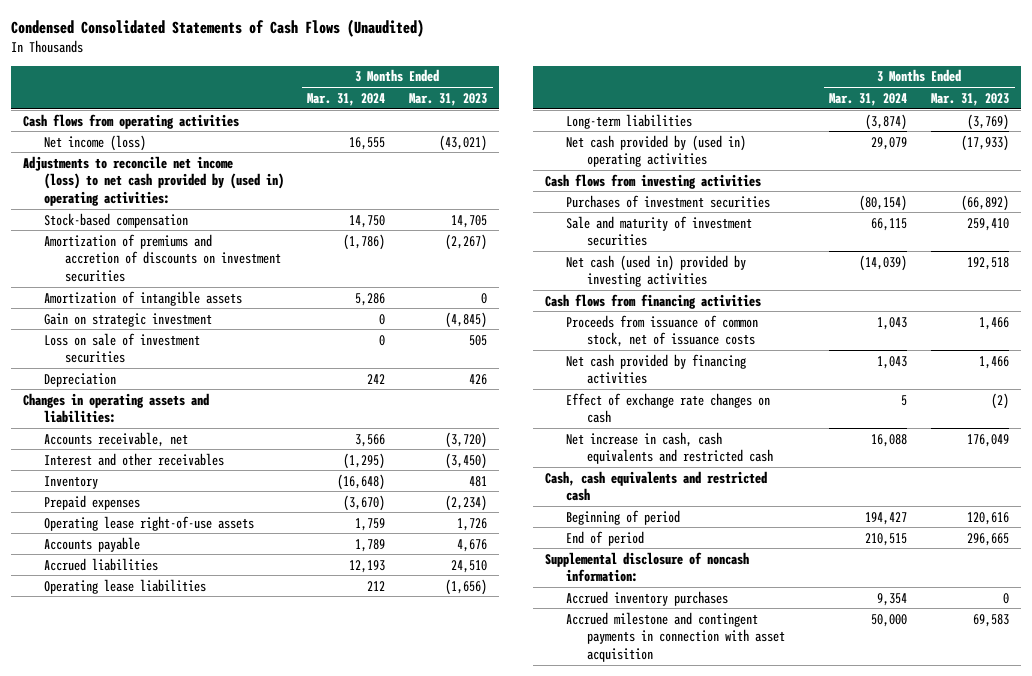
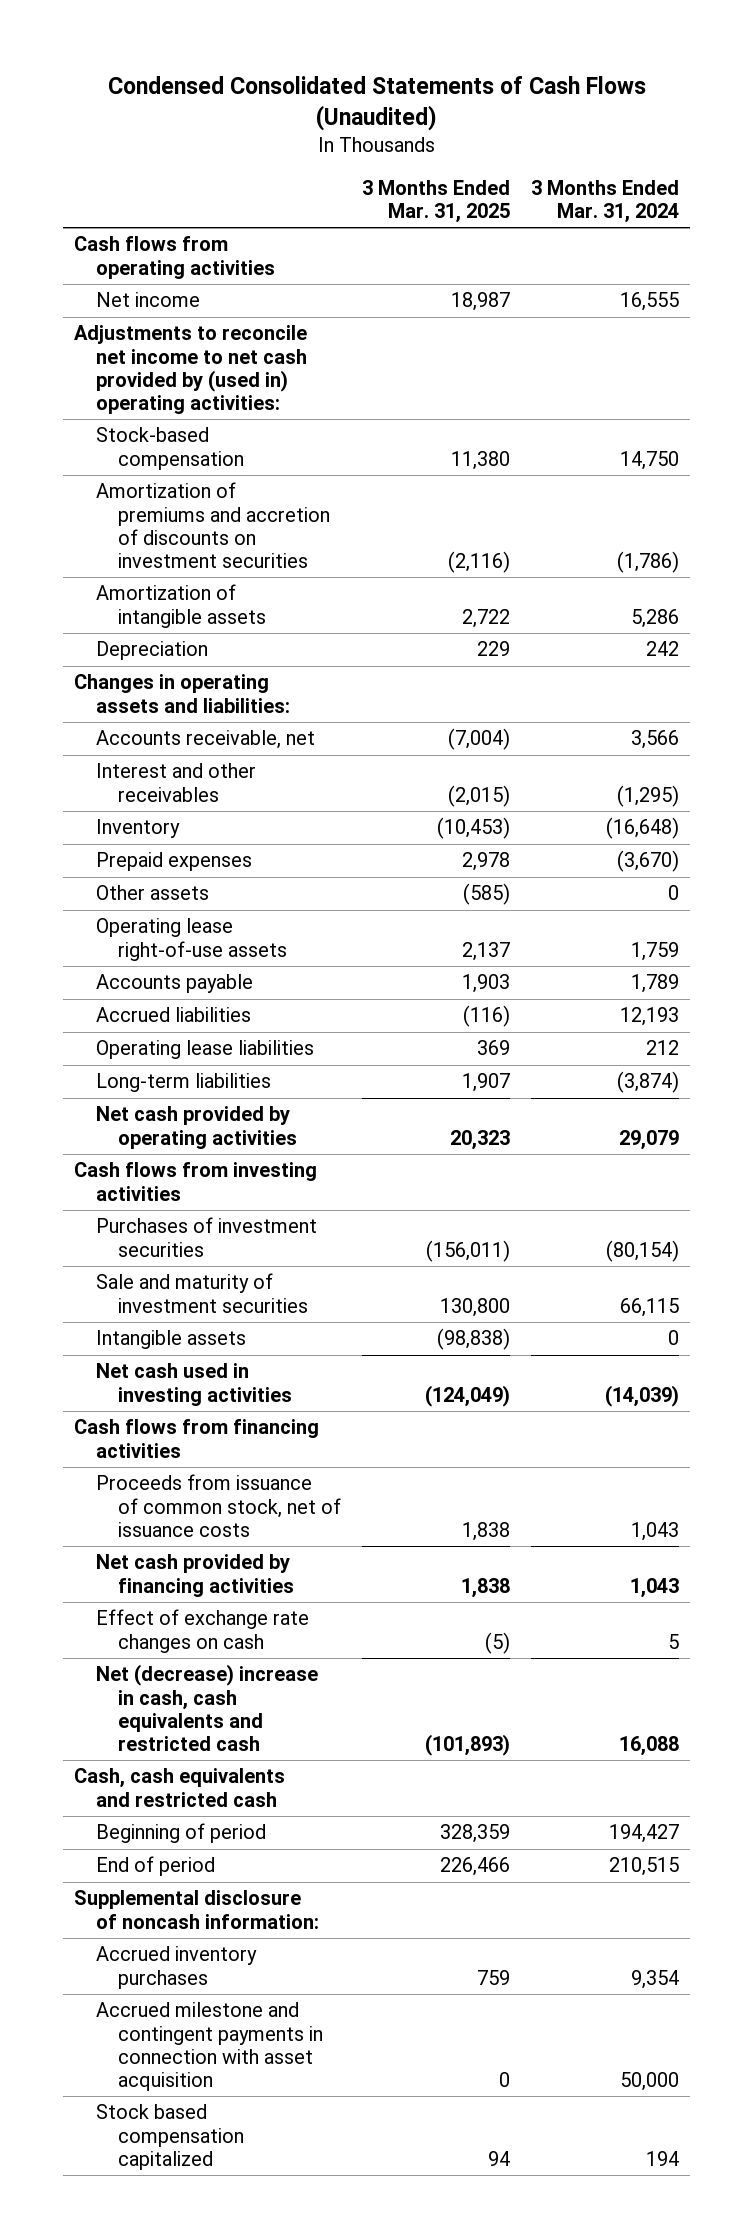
- | 3 Months Ended Mar. 31, 2024 | 3 Months Ended Mar. 31, 2023
+ | 3 Months Ended Mar. 31, 2025 | 3 Months Ended Mar. 31, 2024
- Net income (loss) | 16,555 | (43,021)
- Adjustments to reconcile net income (loss) to net cash provided by (used in) operating activities:
+ Net income | 18,987 | 16,555
+ Adjustments to reconcile net income to net cash provided by (used in) operating activities:
- Gain on strategic investment | 0 | (4,845)
- Loss on sale of investment securities | 0 | 505
+ Other assets | (585) | 0
- Net cash provided by (used in) operating activities | 29,079 | (17,933)
+ Net cash provided by operating activities | 20,323 | 29,079
- Net cash (used in) provided by investing activities | (14,039) | 192,518
+ Intangible assets | (98,838) | 0
+ Net cash used in investing activities | (124,049) | (14,039)
- Net increase in cash, cash equivalents and restricted cash | 16,088 | 176,049
+ Net (decrease) increase in cash, cash equivalents and restricted cash | (101,893) | 16,088
+ Stock based compensation capitalized | 94 | 194

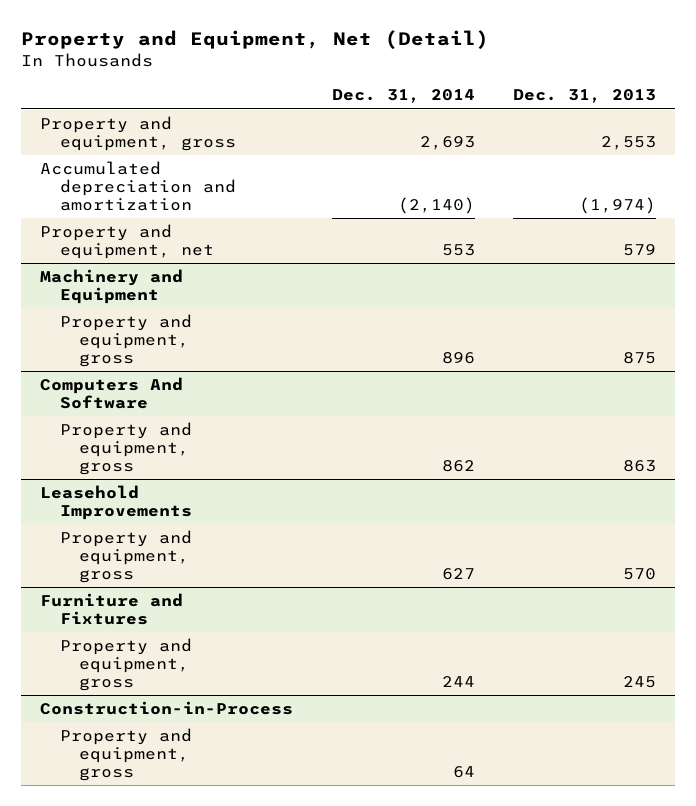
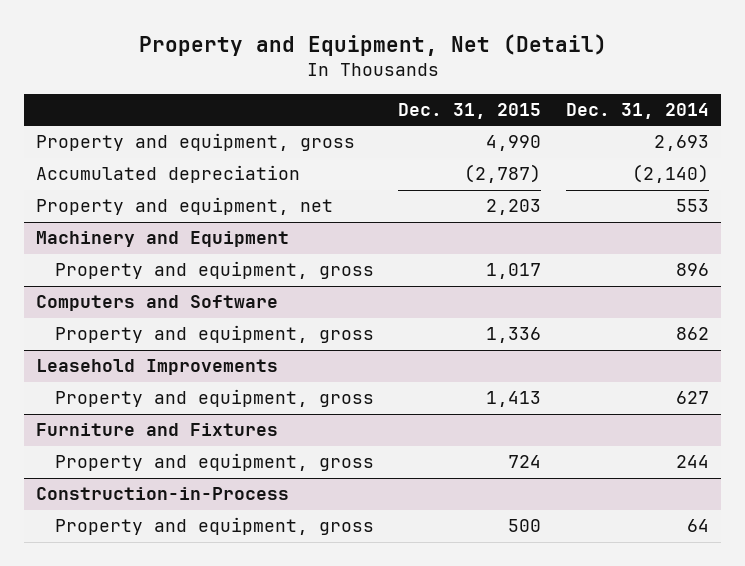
- | Dec. 31, 2014 | Dec. 31, 2013
+ | Dec. 31, 2015 | Dec. 31, 2014
- Accumulated depreciation and amortization | (2,140) | (1,974)
+ Accumulated depreciation | (2,787) | (2,140)
- Computers And Software
+ Computers and Software

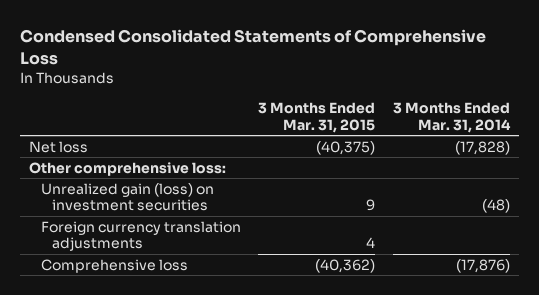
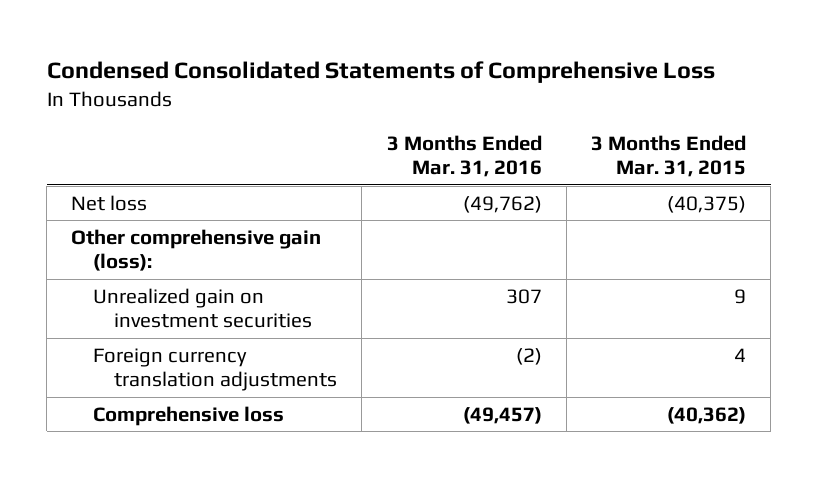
- | 3 Months Ended Mar. 31, 2015 | 3 Months Ended Mar. 31, 2014
+ | 3 Months Ended Mar. 31, 2016 | 3 Months Ended Mar. 31, 2015
- Other comprehensive loss:
- Unrealized gain (loss) on investment securities | 9 | (48)
+ Other comprehensive gain (loss):
+ Unrealized gain on investment securities | 307 | 9

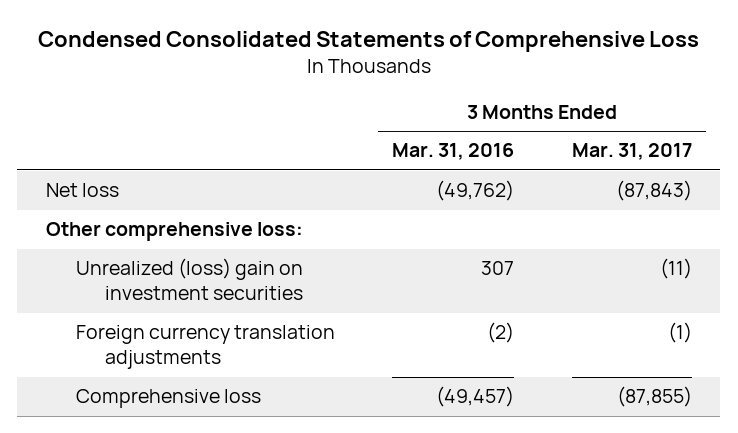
- | 3 Months Ended Mar. 31, 2016 | 3 Months Ended Mar. 31, 2015
+ | 3 Months Ended Mar. 31, 2016 | 3 Months Ended Mar. 31, 2017
- Other comprehensive gain (loss):
- Unrealized gain on investment securities | 307 | 9
+ Other comprehensive loss:
+ Unrealized (loss) gain on investment securities | 307 | (11)

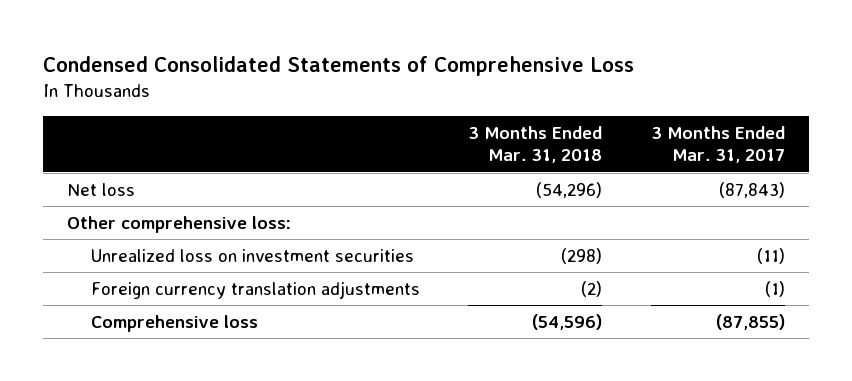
- | 3 Months Ended Mar. 31, 2016 | 3 Months Ended Mar. 31, 2017
+ | 3 Months Ended Mar. 31, 2018 | 3 Months Ended Mar. 31, 2017
- Unrealized (loss) gain on investment securities | 307 | (11)
+ Unrealized loss on investment securities | (298) | (11)

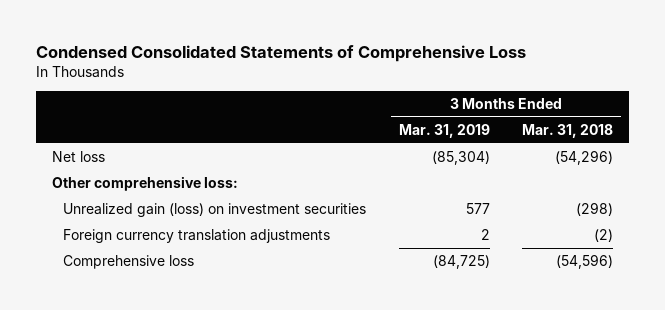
- | 3 Months Ended Mar. 31, 2018 | 3 Months Ended Mar. 31, 2017
+ | 3 Months Ended Mar. 31, 2019 | 3 Months Ended Mar. 31, 2018
- Unrealized loss on investment securities | (298) | (11)
+ Unrealized gain (loss) on investment securities | 577 | (298)

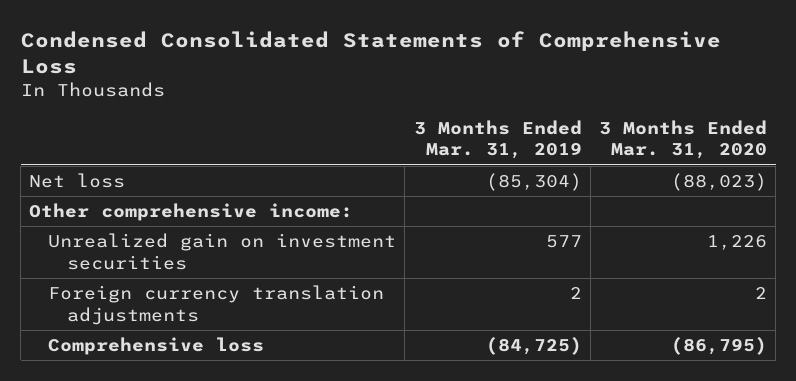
- | 3 Months Ended Mar. 31, 2019 | 3 Months Ended Mar. 31, 2018
+ | 3 Months Ended Mar. 31, 2019 | 3 Months Ended Mar. 31, 2020
- Other comprehensive loss:
- Unrealized gain (loss) on investment securities | 577 | (298)
+ Other comprehensive income:
+ Unrealized gain on investment securities | 577 | 1,226

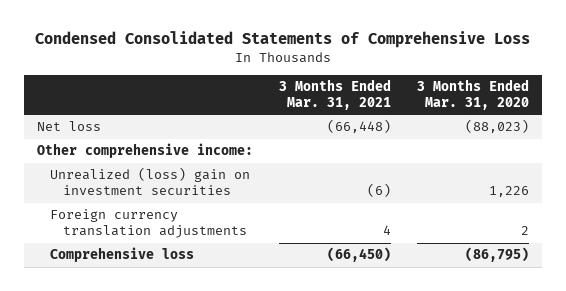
- | 3 Months Ended Mar. 31, 2019 | 3 Months Ended Mar. 31, 2020
+ | 3 Months Ended Mar. 31, 2021 | 3 Months Ended Mar. 31, 2020
- Unrealized gain on investment securities | 577 | 1,226
+ Unrealized (loss) gain on investment securities | (6) | 1,226

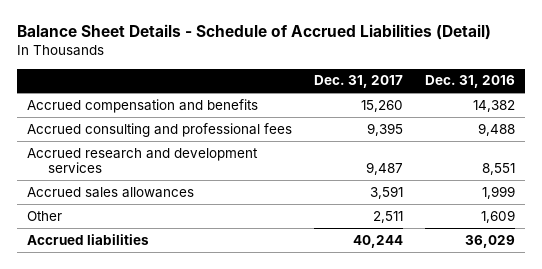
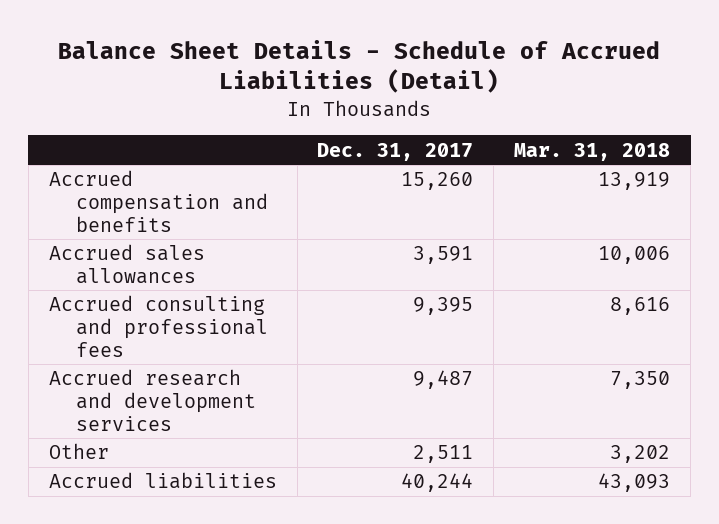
- | Dec. 31, 2017 | Dec. 31, 2016
+ | Dec. 31, 2017 | Mar. 31, 2018
moved up: Accrued sales allowances | 3,591 | 10,006

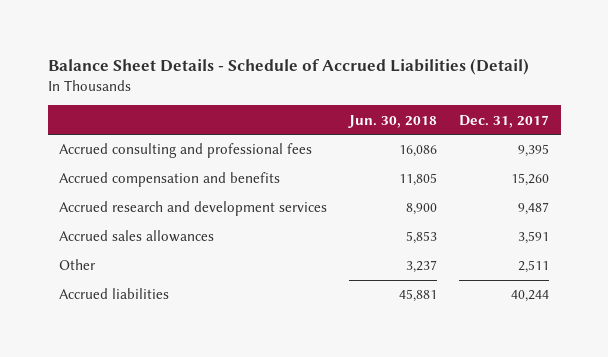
- | Dec. 31, 2017 | Mar. 31, 2018
+ | Jun. 30, 2018 | Dec. 31, 2017
moved down: Accrued compensation and benefits | 11,805 | 15,260
moved down: Accrued sales allowances | 5,853 | 3,591

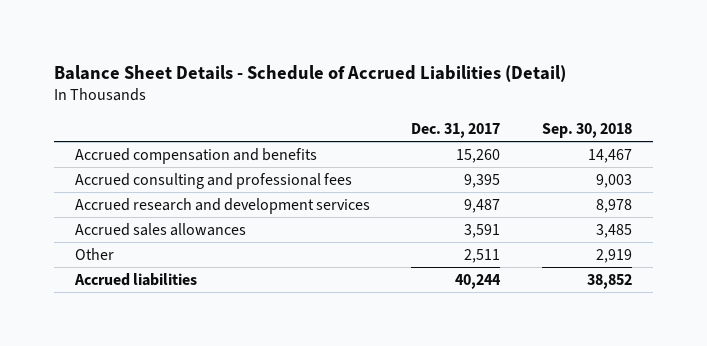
- | Jun. 30, 2018 | Dec. 31, 2017
+ | Dec. 31, 2017 | Sep. 30, 2018
moved down: Accrued consulting and professional fees | 9,395 | 9,003

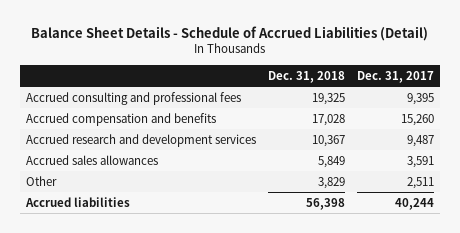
- | Dec. 31, 2017 | Sep. 30, 2018
+ | Dec. 31, 2018 | Dec. 31, 2017
moved down: Accrued compensation and benefits | 17,028 | 15,260

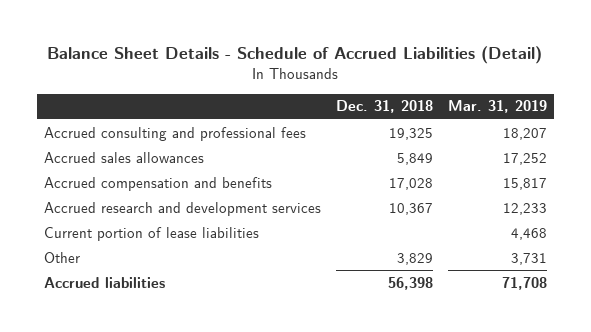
- | Dec. 31, 2018 | Dec. 31, 2017
+ | Dec. 31, 2018 | Mar. 31, 2019
moved up: Accrued sales allowances | 5,849 | 17,252
+ Current portion of lease liabilities | | 4,468

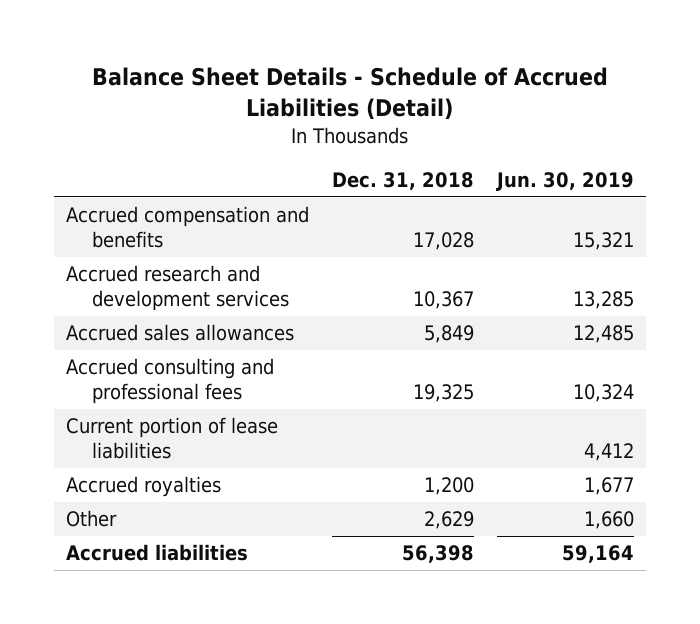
- | Dec. 31, 2018 | Mar. 31, 2019
+ | Dec. 31, 2018 | Jun. 30, 2019
moved down: Accrued sales allowances | 5,849 | 12,485
moved down: Accrued consulting and professional fees | 19,325 | 10,324
- Other | 3,829 | 3,731
+ Accrued royalties | 1,200 | 1,677
+ Other | 2,629 | 1,660

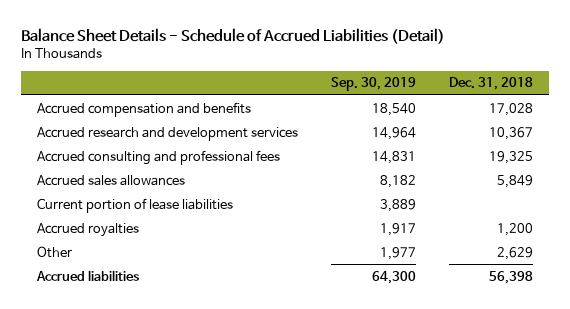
- | Dec. 31, 2018 | Jun. 30, 2019
+ | Sep. 30, 2019 | Dec. 31, 2018
moved down: Accrued sales allowances | 8,182 | 5,849

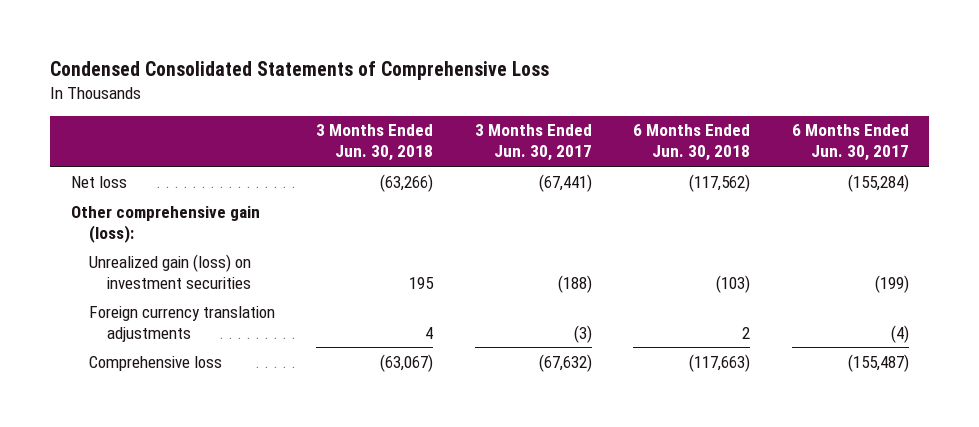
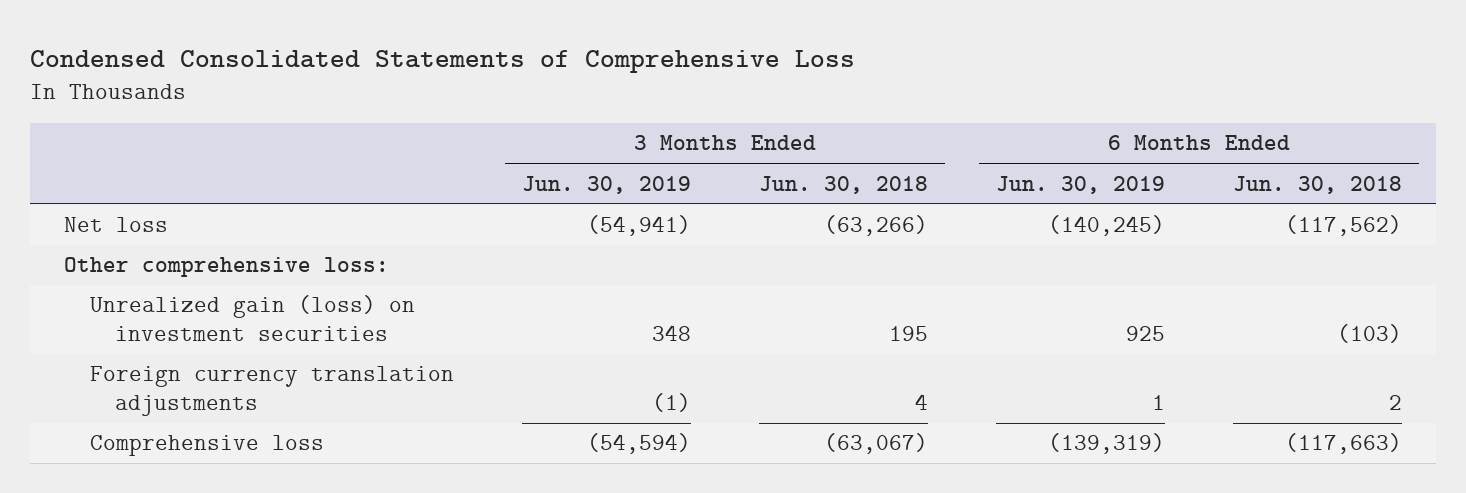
- | 3 Months Ended Jun. 30, 2018 | 3 Months Ended Jun. 30, 2017 | 6 Months Ended Jun. 30, 2018 | 6 Months Ended Jun. 30, 2017
+ | 3 Months Ended Jun. 30, 2019 | 3 Months Ended Jun. 30, 2018 | 6 Months Ended Jun. 30, 2019 | 6 Months Ended Jun. 30, 2018
- Other comprehensive gain (loss):
+ Other comprehensive loss:

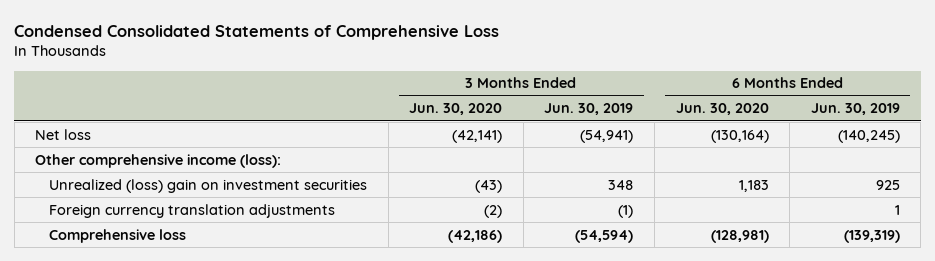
- | 3 Months Ended Jun. 30, 2019 | 3 Months Ended Jun. 30, 2018 | 6 Months Ended Jun. 30, 2019 | 6 Months Ended Jun. 30, 2018
+ | 3 Months Ended Jun. 30, 2020 | 3 Months Ended Jun. 30, 2019 | 6 Months Ended Jun. 30, 2020 | 6 Months Ended Jun. 30, 2019
- Other comprehensive loss:
- Unrealized gain (loss) on investment securities | 348 | 195 | 925 | (103)
+ Other comprehensive income (loss):
+ Unrealized (loss) gain on investment securities | (43) | 348 | 1,183 | 925

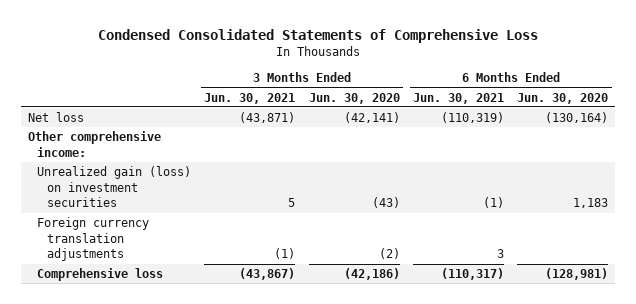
- | 3 Months Ended Jun. 30, 2020 | 3 Months Ended Jun. 30, 2019 | 6 Months Ended Jun. 30, 2020 | 6 Months Ended Jun. 30, 2019
+ | 3 Months Ended Jun. 30, 2021 | 3 Months Ended Jun. 30, 2020 | 6 Months Ended Jun. 30, 2021 | 6 Months Ended Jun. 30, 2020
- Other comprehensive income (loss):
- Unrealized (loss) gain on investment securities | (43) | 348 | 1,183 | 925
+ Other comprehensive income:
+ Unrealized gain (loss) on investment securities | 5 | (43) | (1) | 1,183

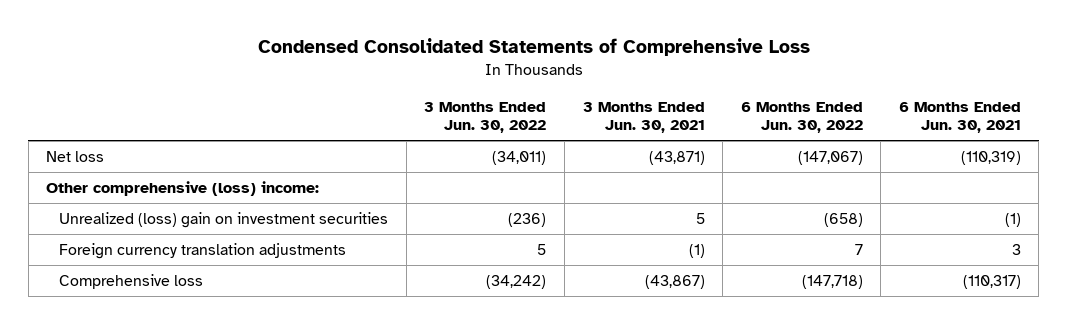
- | 3 Months Ended Jun. 30, 2021 | 3 Months Ended Jun. 30, 2020 | 6 Months Ended Jun. 30, 2021 | 6 Months Ended Jun. 30, 2020
+ | 3 Months Ended Jun. 30, 2022 | 3 Months Ended Jun. 30, 2021 | 6 Months Ended Jun. 30, 2022 | 6 Months Ended Jun. 30, 2021
- Other comprehensive income:
- Unrealized gain (loss) on investment securities | 5 | (43) | (1) | 1,183
+ Other comprehensive (loss) income:
+ Unrealized (loss) gain on investment securities | (236) | 5 | (658) | (1)

